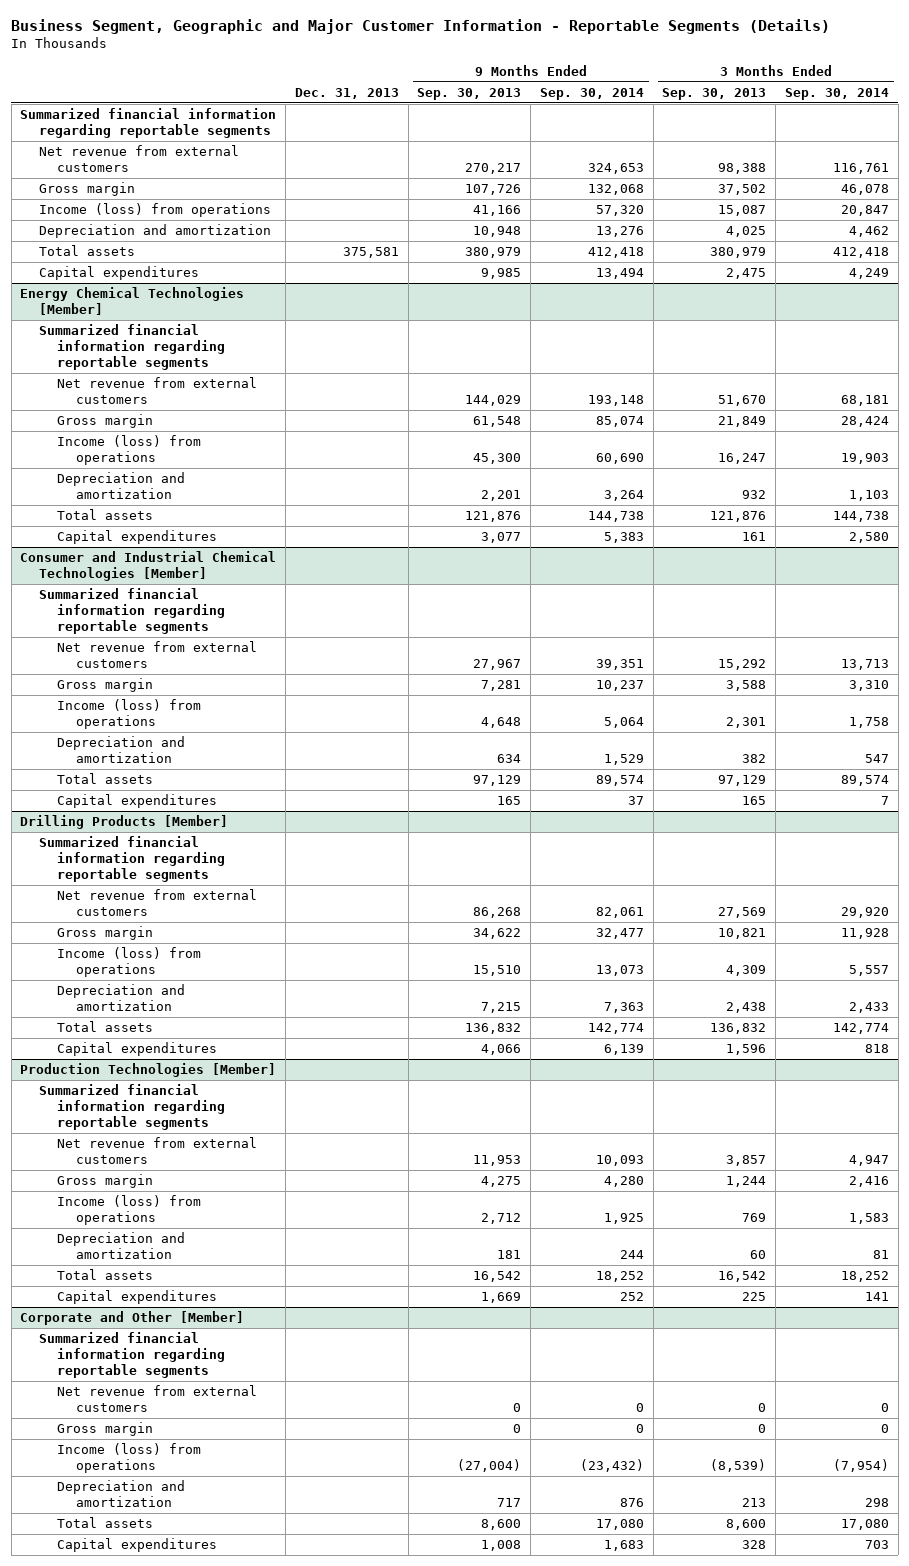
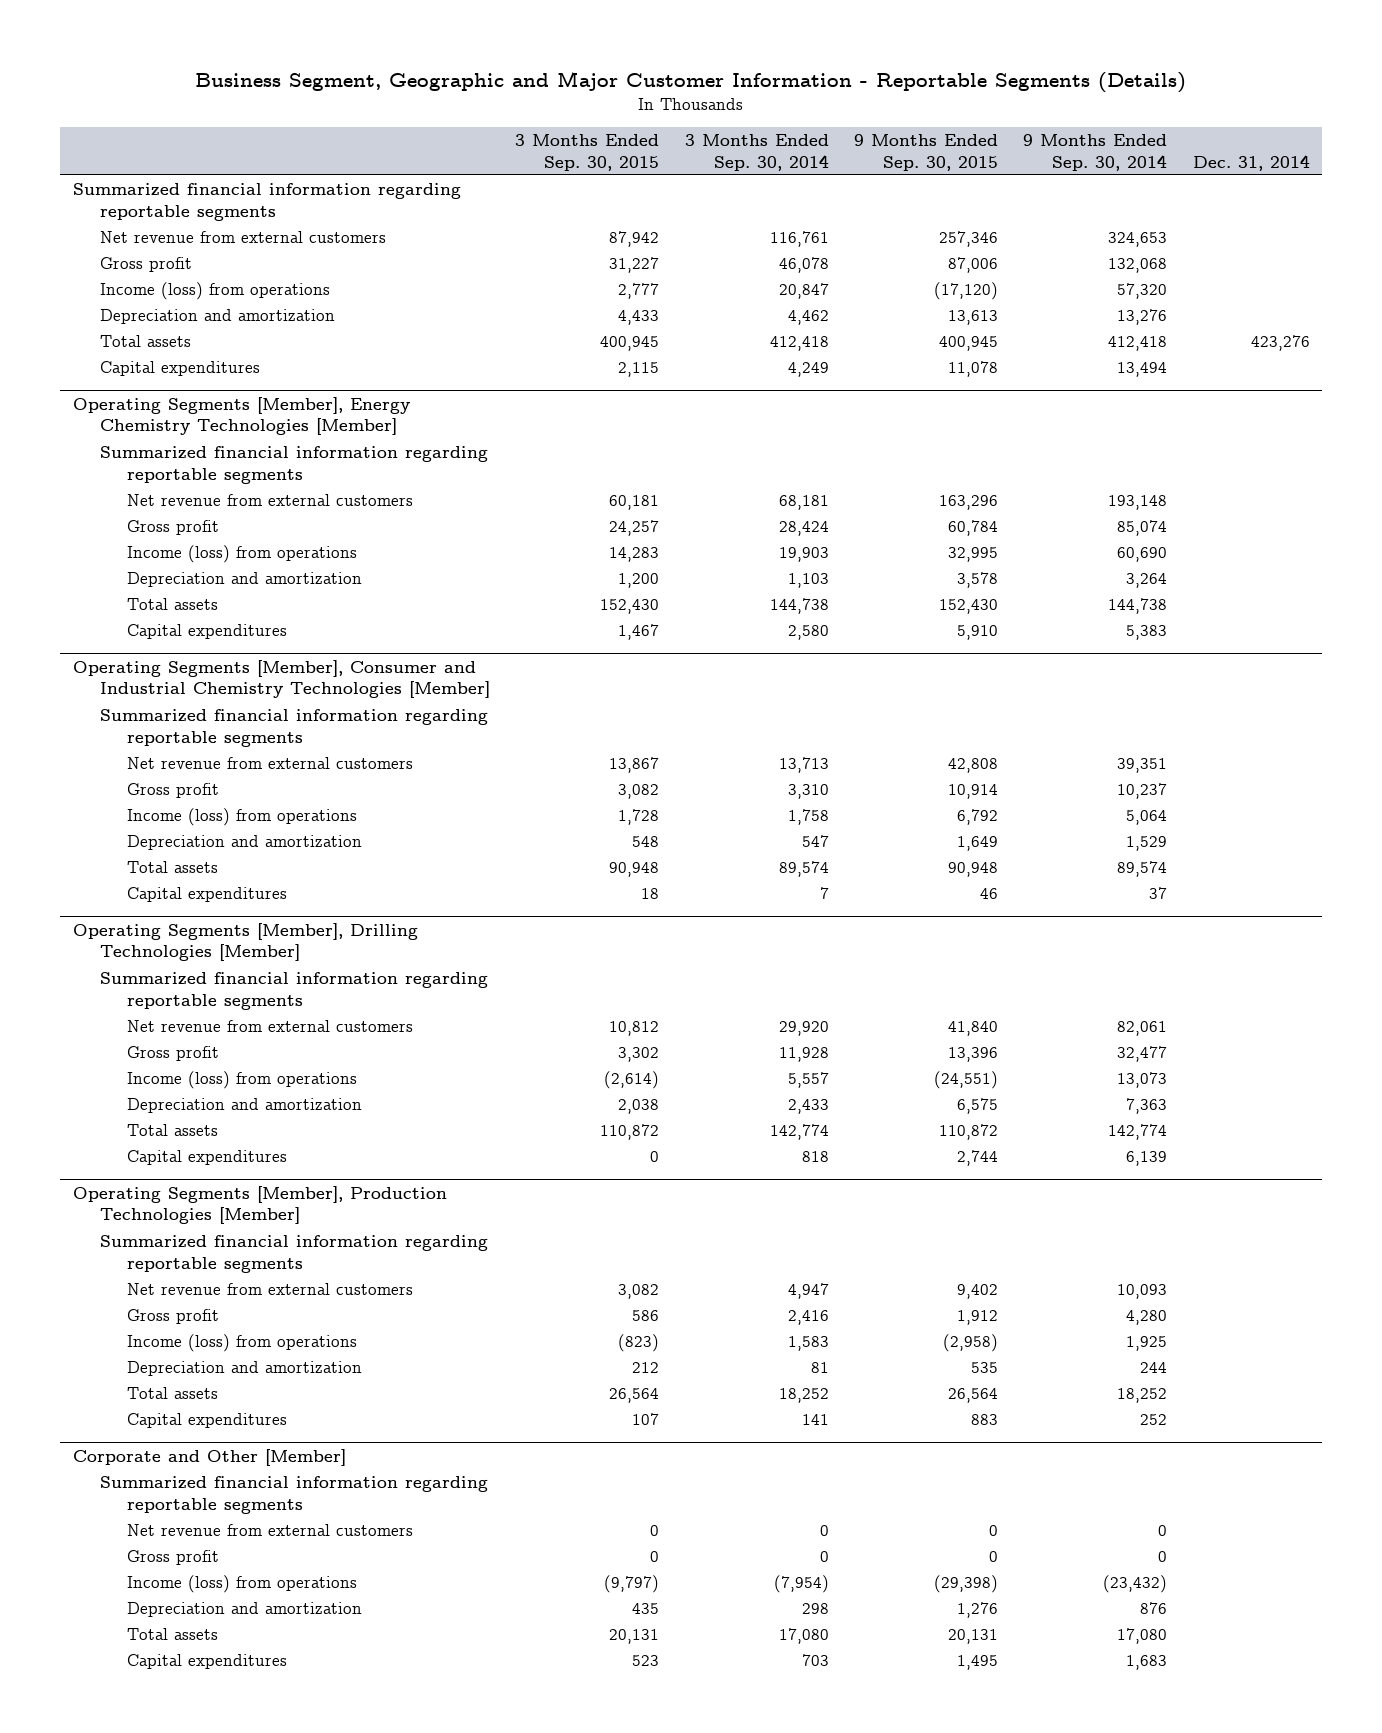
- | Dec. 31, 2013 | 9 Months Ended Sep. 30, 2013 | 9 Months Ended Sep. 30, 2014 | 3 Months Ended Sep. 30, 2013 | 3 Months Ended Sep. 30, 2014
+ | 3 Months Ended Sep. 30, 2015 | 3 Months Ended Sep. 30, 2014 | 9 Months Ended Sep. 30, 2015 | 9 Months Ended Sep. 30, 2014 | Dec. 31, 2014
- Gross margin | | 107,726 | 132,068 | 37,502 | 46,078
+ Gross profit | 31,227 | 46,078 | 87,006 | 132,068 |
- Energy Chemical Technologies [Member]
+ Operating Segments [Member], Energy Chemistry Technologies [Member]
- Gross margin | | 61,548 | 85,074 | 21,849 | 28,424
+ Gross profit | 24,257 | 28,424 | 60,784 | 85,074 |
- Consumer and Industrial Chemical Technologies [Member]
+ Operating Segments [Member], Consumer and Industrial Chemistry Technologies [Member]
- Gross margin | | 7,281 | 10,237 | 3,588 | 3,310
+ Gross profit | 3,082 | 3,310 | 10,914 | 10,237 |
- Drilling Products [Member]
+ Operating Segments [Member], Drilling Technologies [Member]
- Gross margin | | 34,622 | 32,477 | 10,821 | 11,928
+ Gross profit | 3,302 | 11,928 | 13,396 | 32,477 |
- Production Technologies [Member]
+ Operating Segments [Member], Production Technologies [Member]
- Gross margin | | 4,275 | 4,280 | 1,244 | 2,416
+ Gross profit | 586 | 2,416 | 1,912 | 4,280 |
@ Corporate and Other [Member]
- Gross margin | | 0 | 0 | 0 | 0
+ Gross profit | 0 | 0 | 0 | 0 |

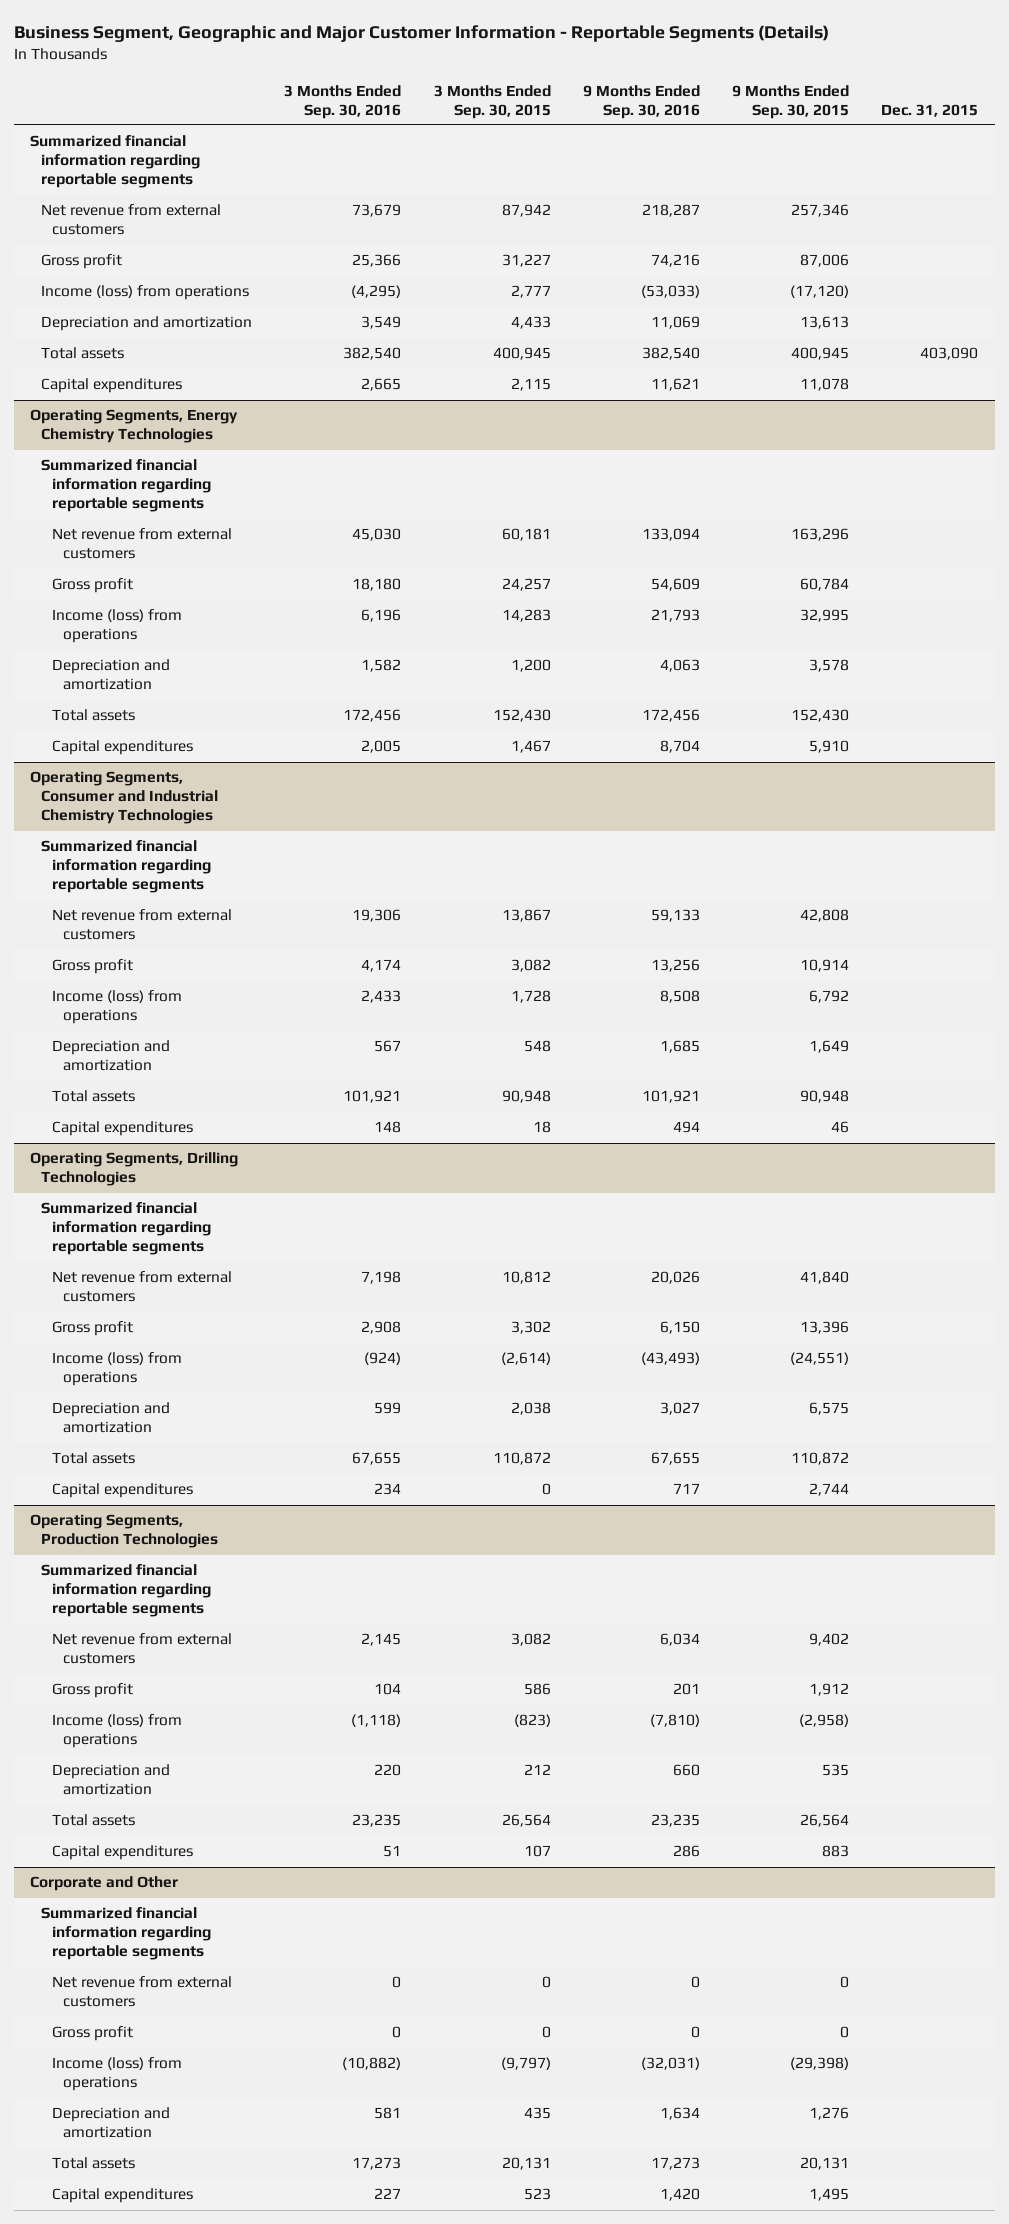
- | 3 Months Ended Sep. 30, 2015 | 3 Months Ended Sep. 30, 2014 | 9 Months Ended Sep. 30, 2015 | 9 Months Ended Sep. 30, 2014 | Dec. 31, 2014
+ | 3 Months Ended Sep. 30, 2016 | 3 Months Ended Sep. 30, 2015 | 9 Months Ended Sep. 30, 2016 | 9 Months Ended Sep. 30, 2015 | Dec. 31, 2015
- Operating Segments [Member], Energy Chemistry Technologies [Member]
+ Operating Segments, Energy Chemistry Technologies
- Operating Segments [Member], Consumer and Industrial Chemistry Technologies [Member]
+ Operating Segments, Consumer and Industrial Chemistry Technologies
- Operating Segments [Member], Drilling Technologies [Member]
+ Operating Segments, Drilling Technologies
- Operating Segments [Member], Production Technologies [Member]
+ Operating Segments, Production Technologies
- Corporate and Other [Member]
+ Corporate and Other

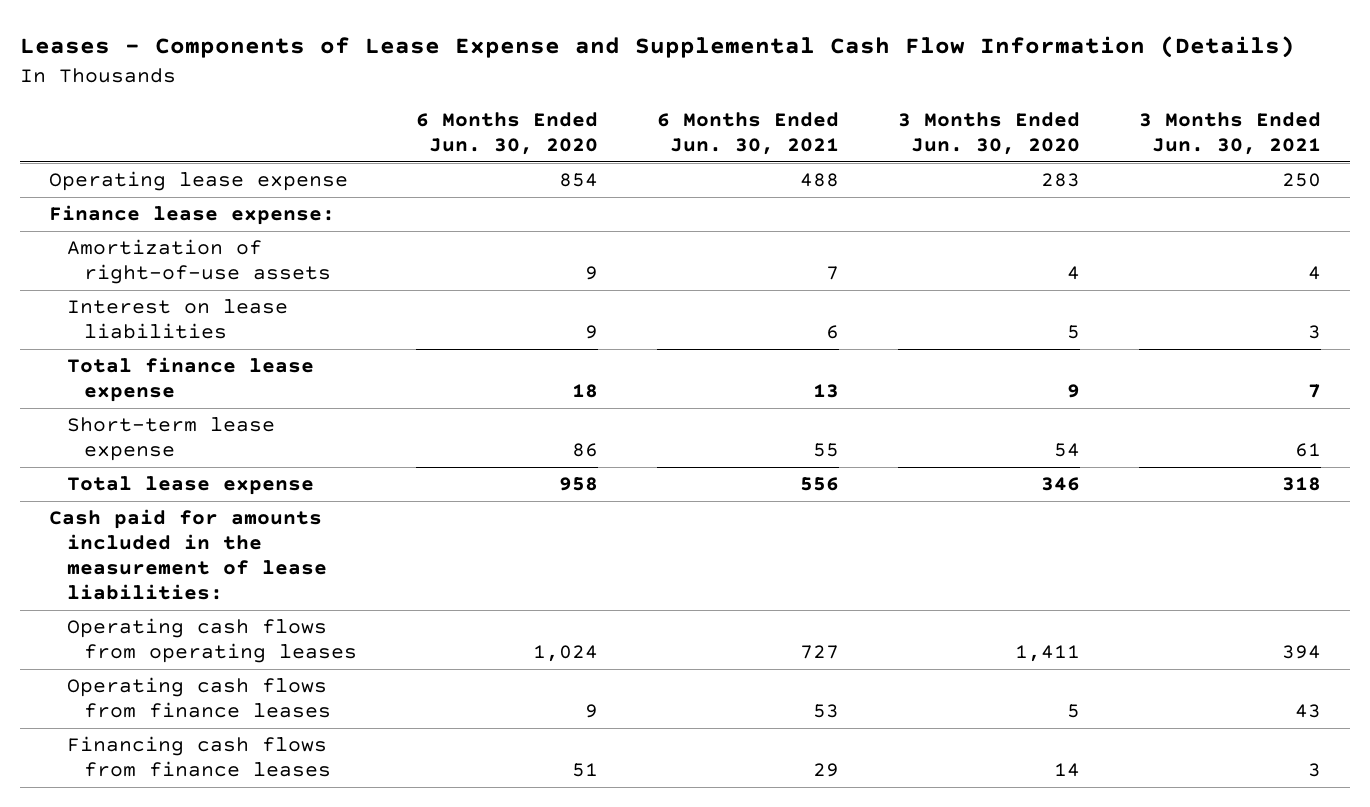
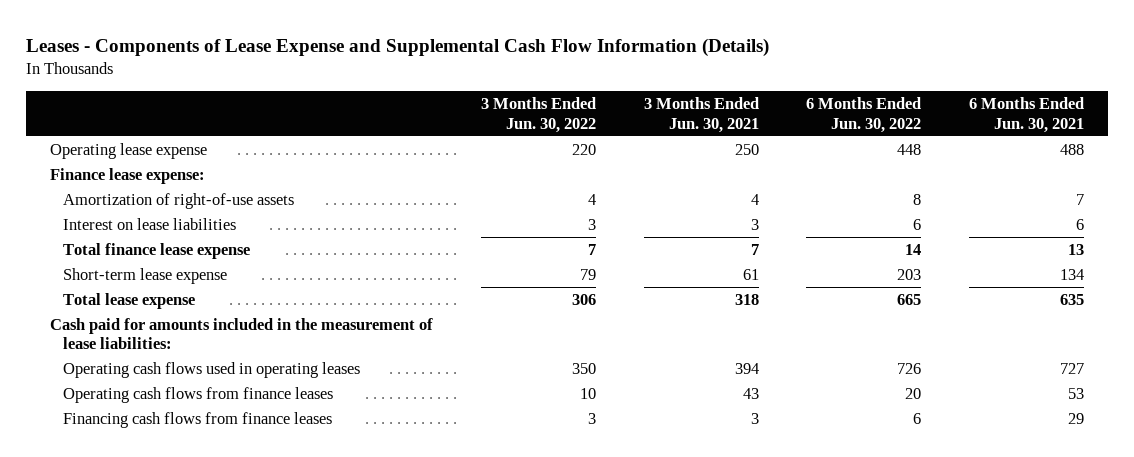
- | 6 Months Ended Jun. 30, 2020 | 6 Months Ended Jun. 30, 2021 | 3 Months Ended Jun. 30, 2020 | 3 Months Ended Jun. 30, 2021
+ | 3 Months Ended Jun. 30, 2022 | 3 Months Ended Jun. 30, 2021 | 6 Months Ended Jun. 30, 2022 | 6 Months Ended Jun. 30, 2021
- Short-term lease expense | 86 | 55 | 54 | 61
- Total lease expense | 958 | 556 | 346 | 318
+ Short-term lease expense | 79 | 61 | 203 | 134
+ Total lease expense | 306 | 318 | 665 | 635
- Operating cash flows from operating leases | 1,024 | 727 | 1,411 | 394
+ Operating cash flows used in operating leases | 350 | 394 | 726 | 727

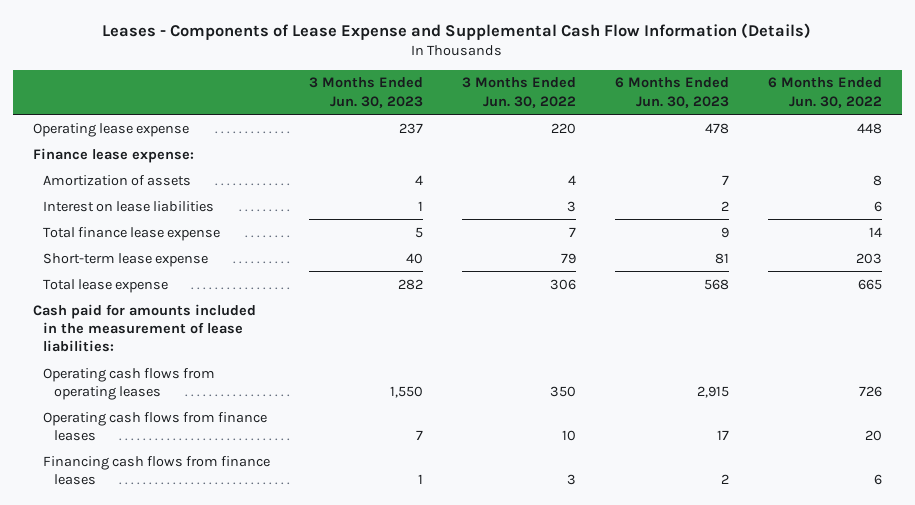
- | 3 Months Ended Jun. 30, 2022 | 3 Months Ended Jun. 30, 2021 | 6 Months Ended Jun. 30, 2022 | 6 Months Ended Jun. 30, 2021
+ | 3 Months Ended Jun. 30, 2023 | 3 Months Ended Jun. 30, 2022 | 6 Months Ended Jun. 30, 2023 | 6 Months Ended Jun. 30, 2022
- Amortization of right-of-use assets | 4 | 4 | 8 | 7
+ Amortization of assets | 4 | 4 | 7 | 8
- Operating cash flows used in operating leases | 350 | 394 | 726 | 727
+ Operating cash flows from operating leases | 1,550 | 350 | 2,915 | 726

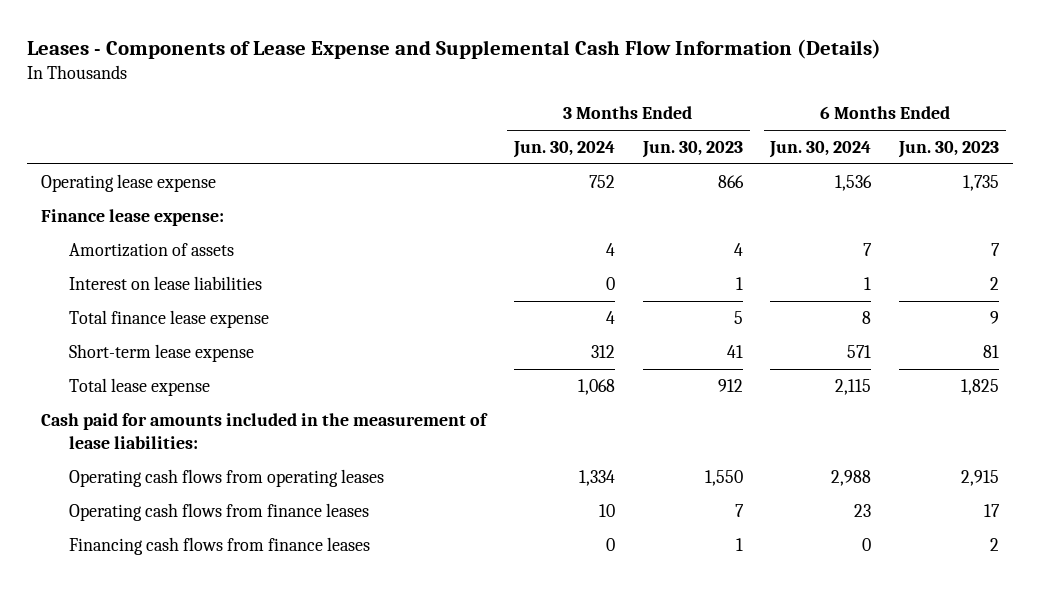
- | 3 Months Ended Jun. 30, 2023 | 3 Months Ended Jun. 30, 2022 | 6 Months Ended Jun. 30, 2023 | 6 Months Ended Jun. 30, 2022
+ | 3 Months Ended Jun. 30, 2024 | 3 Months Ended Jun. 30, 2023 | 6 Months Ended Jun. 30, 2024 | 6 Months Ended Jun. 30, 2023
- Operating lease expense | 237 | 220 | 478 | 448
+ Operating lease expense | 752 | 866 | 1,536 | 1,735
- Short-term lease expense | 40 | 79 | 81 | 203
- Total lease expense | 282 | 306 | 568 | 665
+ Short-term lease expense | 312 | 41 | 571 | 81
+ Total lease expense | 1,068 | 912 | 2,115 | 1,825

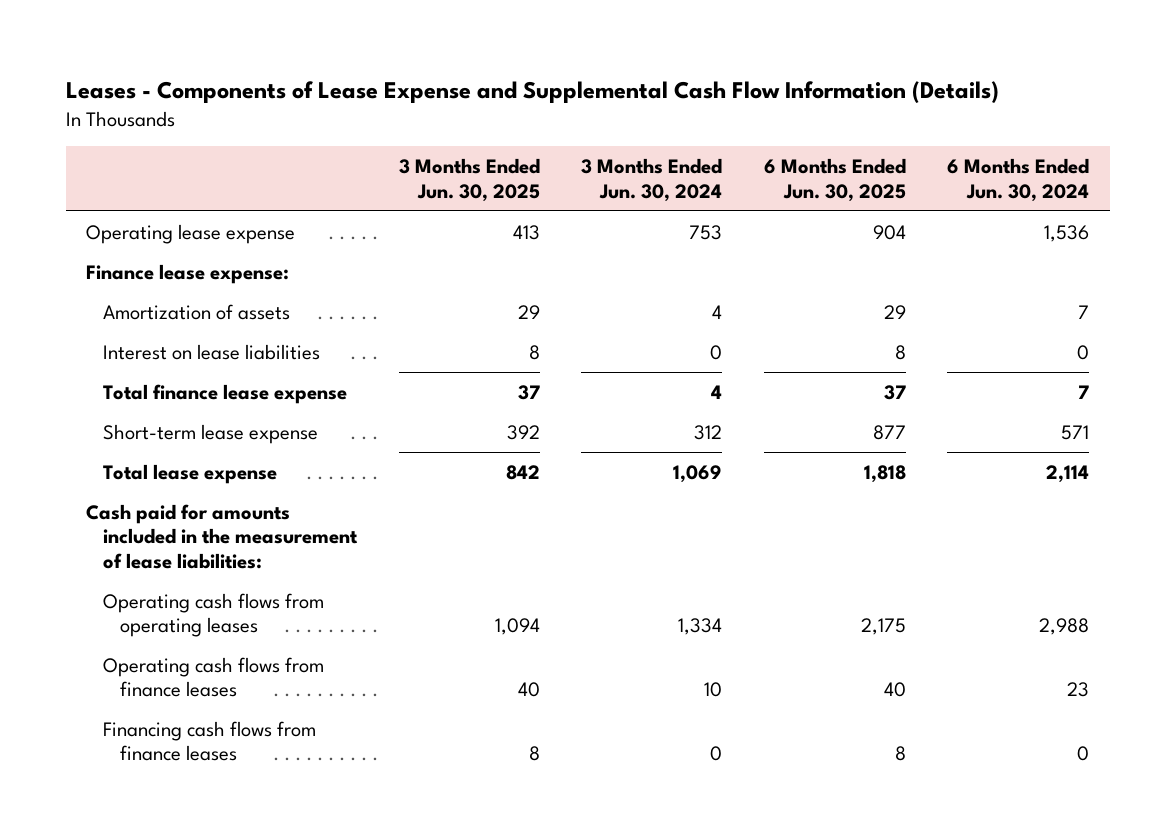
- | 3 Months Ended Jun. 30, 2024 | 3 Months Ended Jun. 30, 2023 | 6 Months Ended Jun. 30, 2024 | 6 Months Ended Jun. 30, 2023
+ | 3 Months Ended Jun. 30, 2025 | 3 Months Ended Jun. 30, 2024 | 6 Months Ended Jun. 30, 2025 | 6 Months Ended Jun. 30, 2024
- Operating lease expense | 752 | 866 | 1,536 | 1,735
+ Operating lease expense | 413 | 753 | 904 | 1,536
- Interest on lease liabilities | 0 | 1 | 1 | 2
- Total finance lease expense | 4 | 5 | 8 | 9
+ Interest on lease liabilities | 8 | 0 | 8 | 0
+ Total finance lease expense | 37 | 4 | 37 | 7
- Total lease expense | 1,068 | 912 | 2,115 | 1,825
+ Total lease expense | 842 | 1,069 | 1,818 | 2,114

